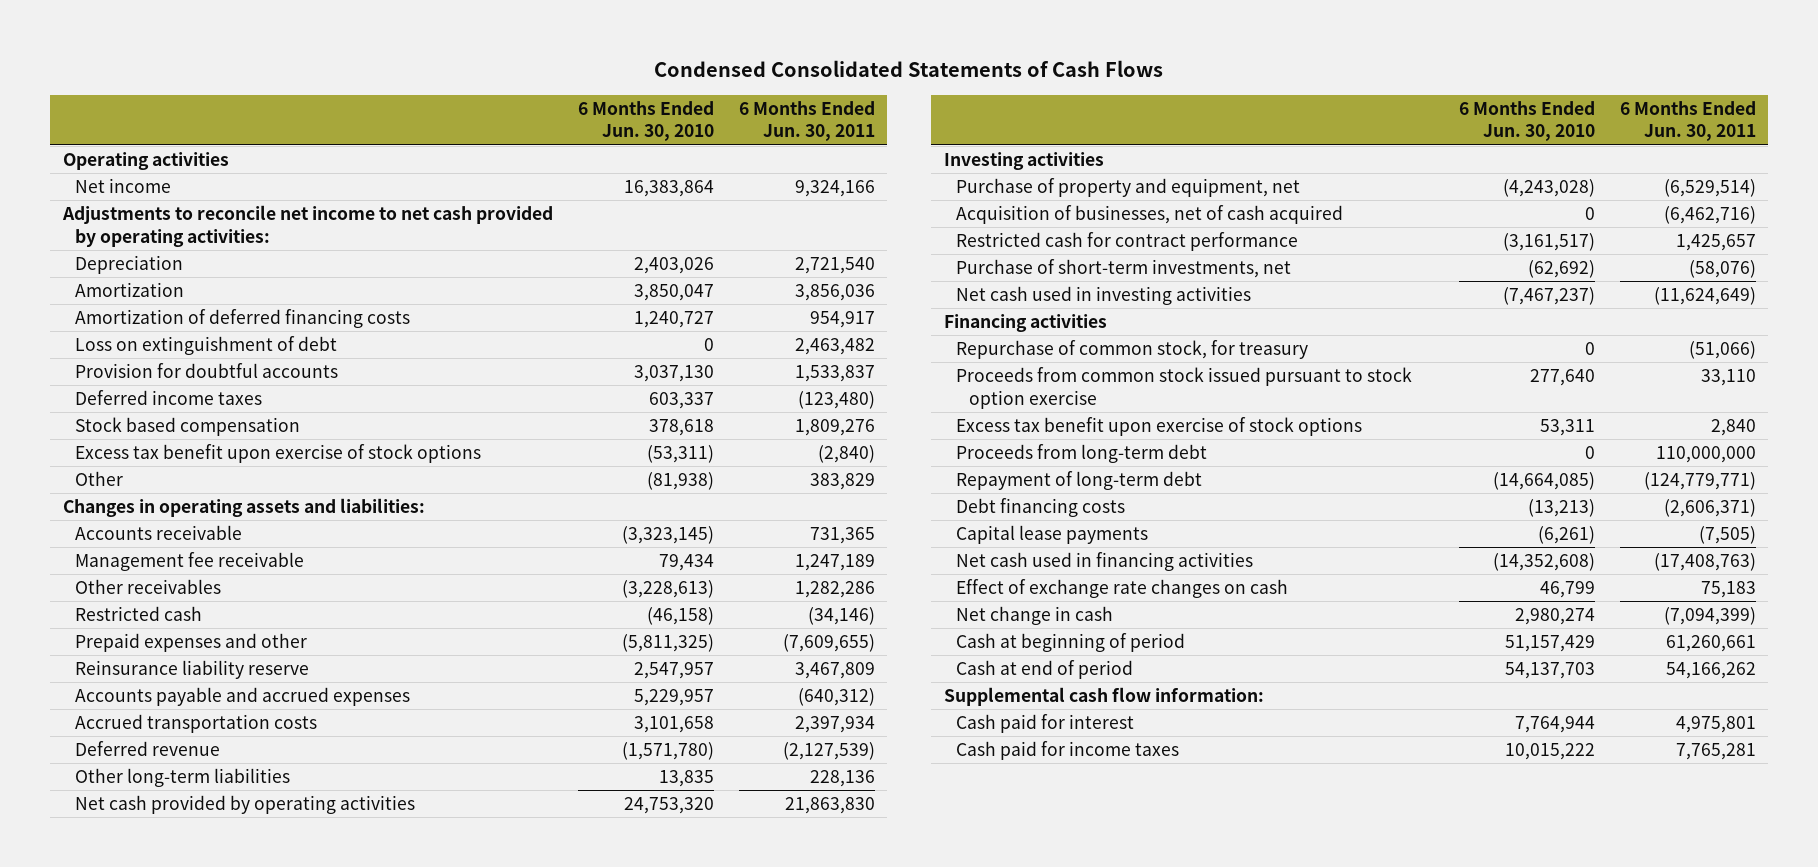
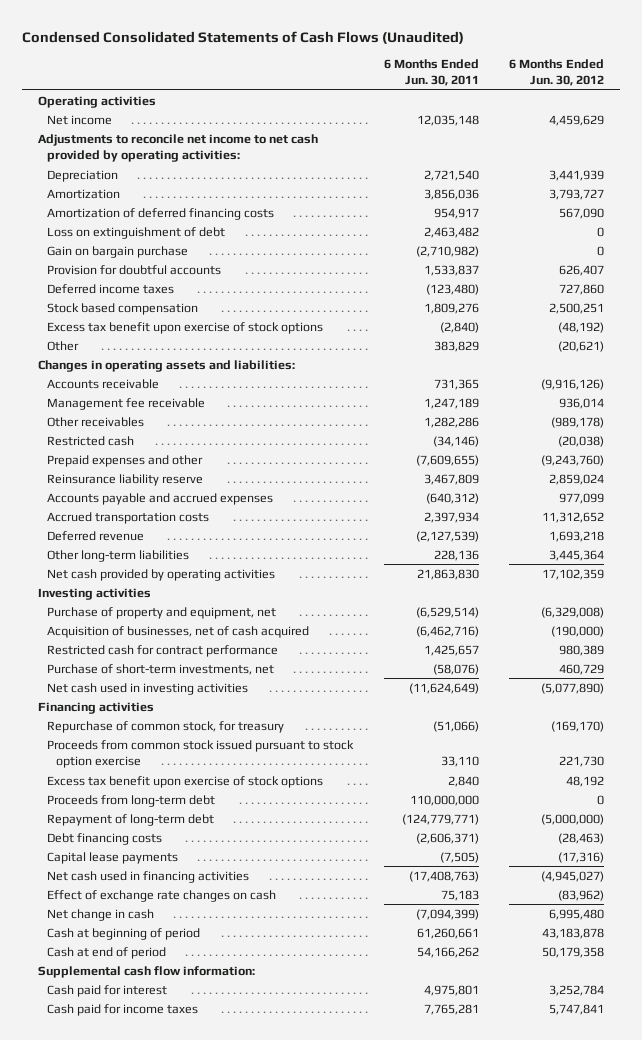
- Condensed Consolidated Statements of Cash Flows
+ Condensed Consolidated Statements of Cash Flows (Unaudited)
- | 6 Months Ended Jun. 30, 2010 | 6 Months Ended Jun. 30, 2011
+ | 6 Months Ended Jun. 30, 2011 | 6 Months Ended Jun. 30, 2012
- Net income | 16,383,864 | 9,324,166
+ Net income | 12,035,148 | 4,459,629
+ Gain on bargain purchase | (2,710,982) | 0

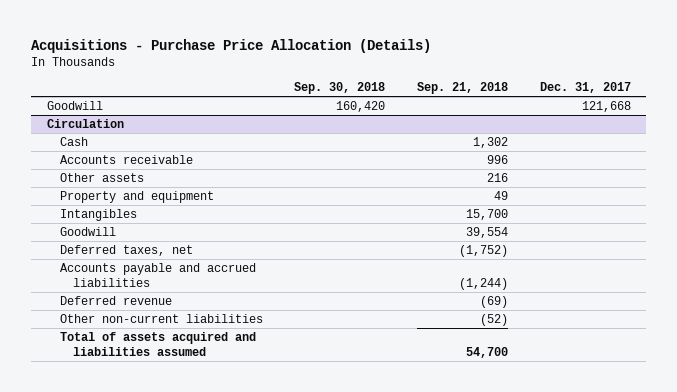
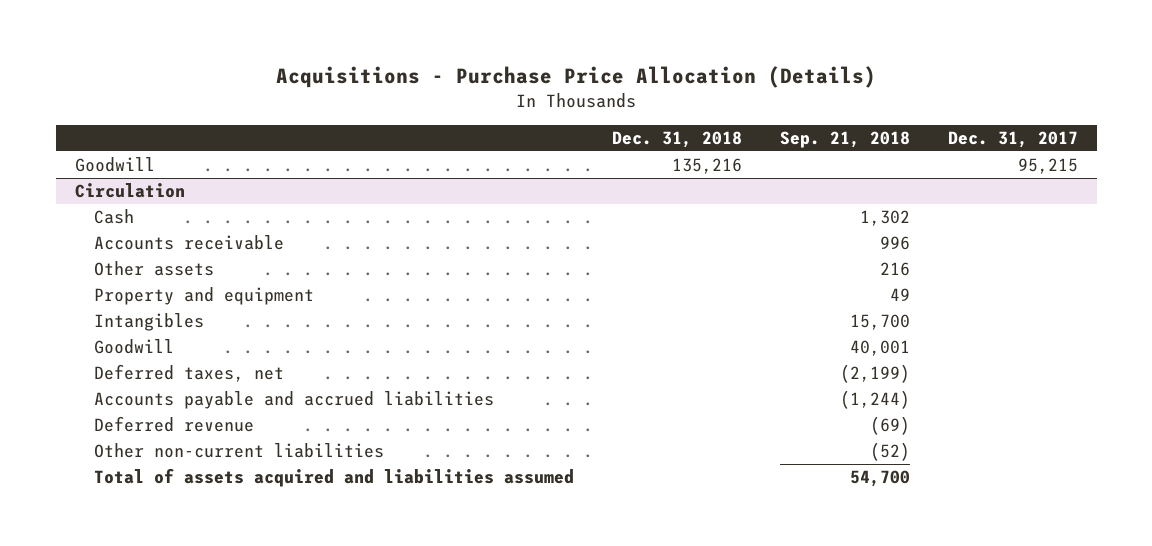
- | Sep. 30, 2018 | Sep. 21, 2018 | Dec. 31, 2017
+ | Dec. 31, 2018 | Sep. 21, 2018 | Dec. 31, 2017
- Goodwill | 160,420 | | 121,668
+ Goodwill | 135,216 | | 95,215
@ Circulation
- Goodwill | | 39,554 |
- Deferred taxes, net | | (1,752) |
+ Goodwill | | 40,001 |
+ Deferred taxes, net | | (2,199) |

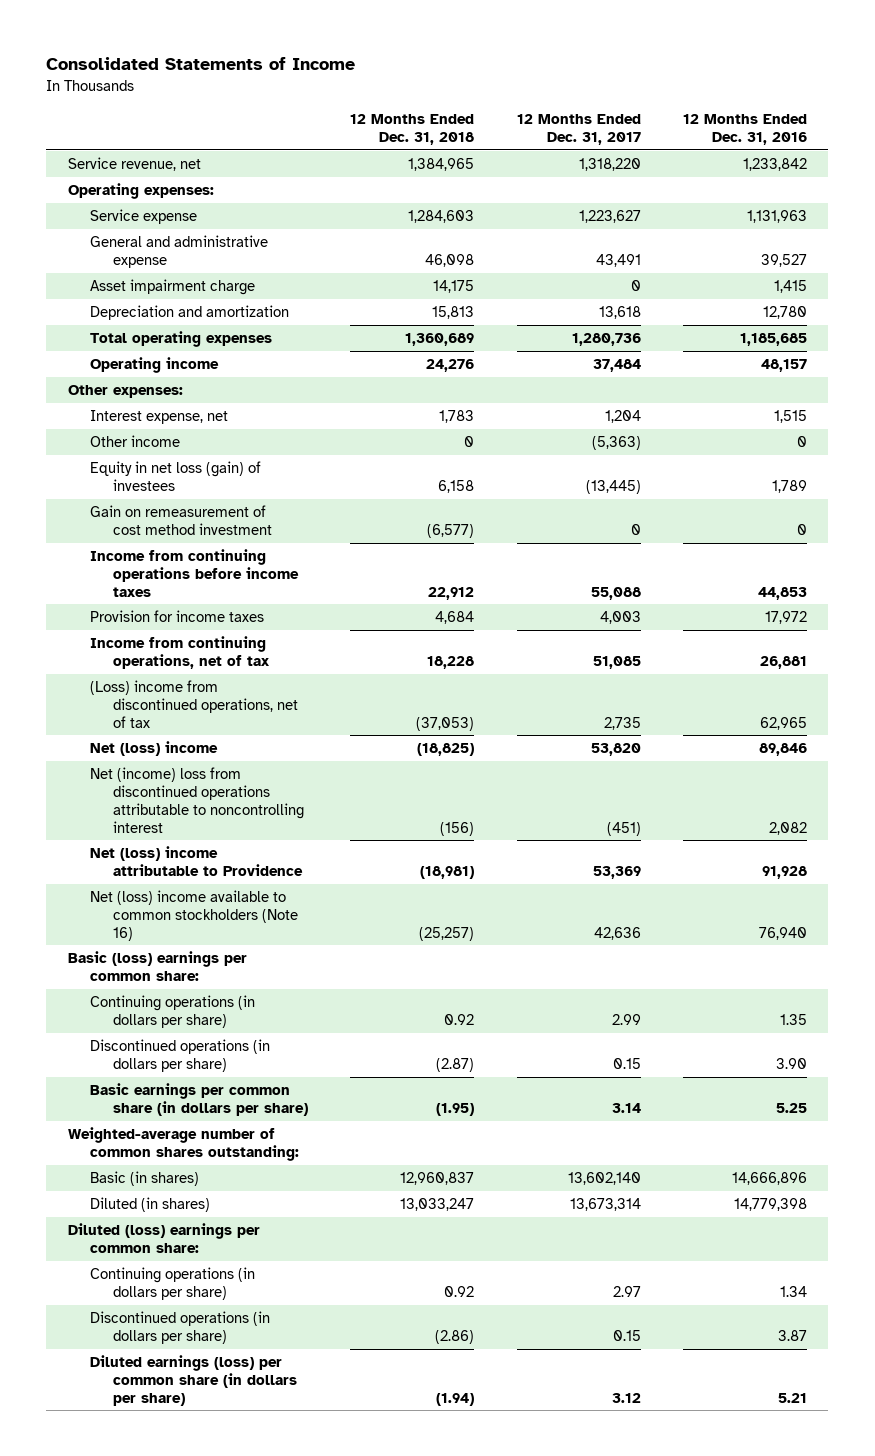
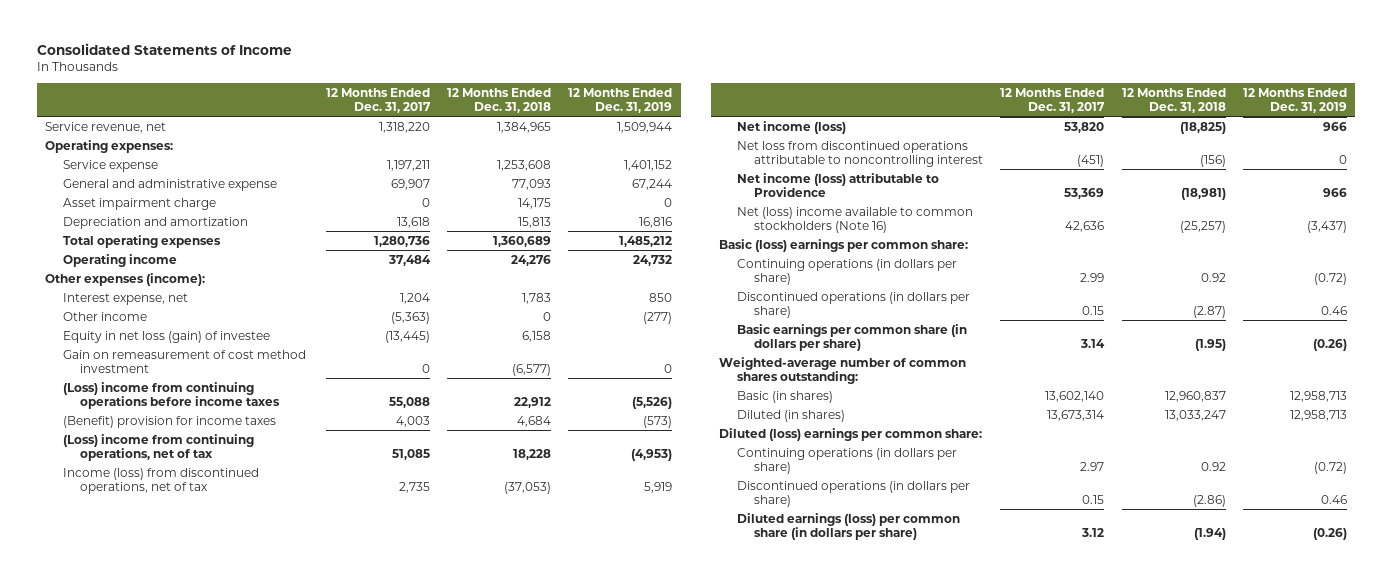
- | 12 Months Ended Dec. 31, 2018 | 12 Months Ended Dec. 31, 2017 | 12 Months Ended Dec. 31, 2016
+ | 12 Months Ended Dec. 31, 2017 | 12 Months Ended Dec. 31, 2018 | 12 Months Ended Dec. 31, 2019
- Service expense | 1,284,603 | 1,223,627 | 1,131,963
- General and administrative expense | 46,098 | 43,491 | 39,527
+ Service expense | 1,197,211 | 1,253,608 | 1,401,152
+ General and administrative expense | 69,907 | 77,093 | 67,244
- Other expenses:
+ Other expenses (income):
- Equity in net loss (gain) of investees | 6,158 | (13,445) | 1,789
+ Equity in net loss (gain) of investee | (13,445) | 6,158 |
- Income from continuing operations before income taxes | 22,912 | 55,088 | 44,853
- Provision for income taxes | 4,684 | 4,003 | 17,972
- Income from continuing operations, net of tax | 18,228 | 51,085 | 26,881
- (Loss) income from discontinued operations, net of tax | (37,053) | 2,735 | 62,965
- Net (loss) income | (18,825) | 53,820 | 89,846
- Net (income) loss from discontinued operations attributable to noncontrolling interest | (156) | (451) | 2,082
- Net (loss) income attributable to Providence | (18,981) | 53,369 | 91,928
+ (Loss) income from continuing operations before income taxes | 55,088 | 22,912 | (5,526)
+ (Benefit) provision for income taxes | 4,003 | 4,684 | (573)
+ (Loss) income from continuing operations, net of tax | 51,085 | 18,228 | (4,953)
+ Income (loss) from discontinued operations, net of tax | 2,735 | (37,053) | 5,919
+ Net income (loss) | 53,820 | (18,825) | 966
+ Net loss from discontinued operations attributable to noncontrolling interest | (451) | (156) | 0
+ Net income (loss) attributable to Providence | 53,369 | (18,981) | 966

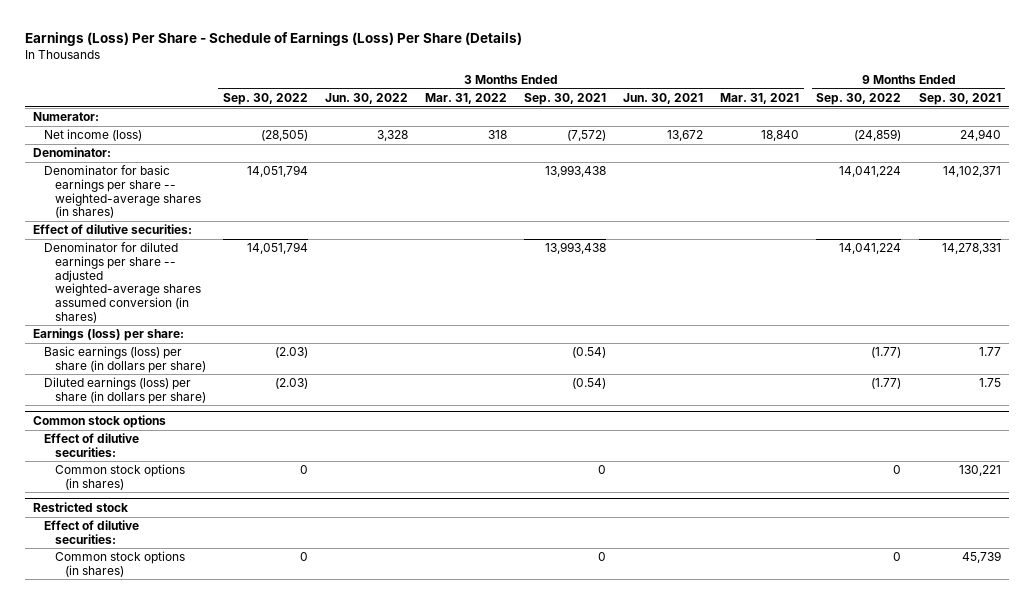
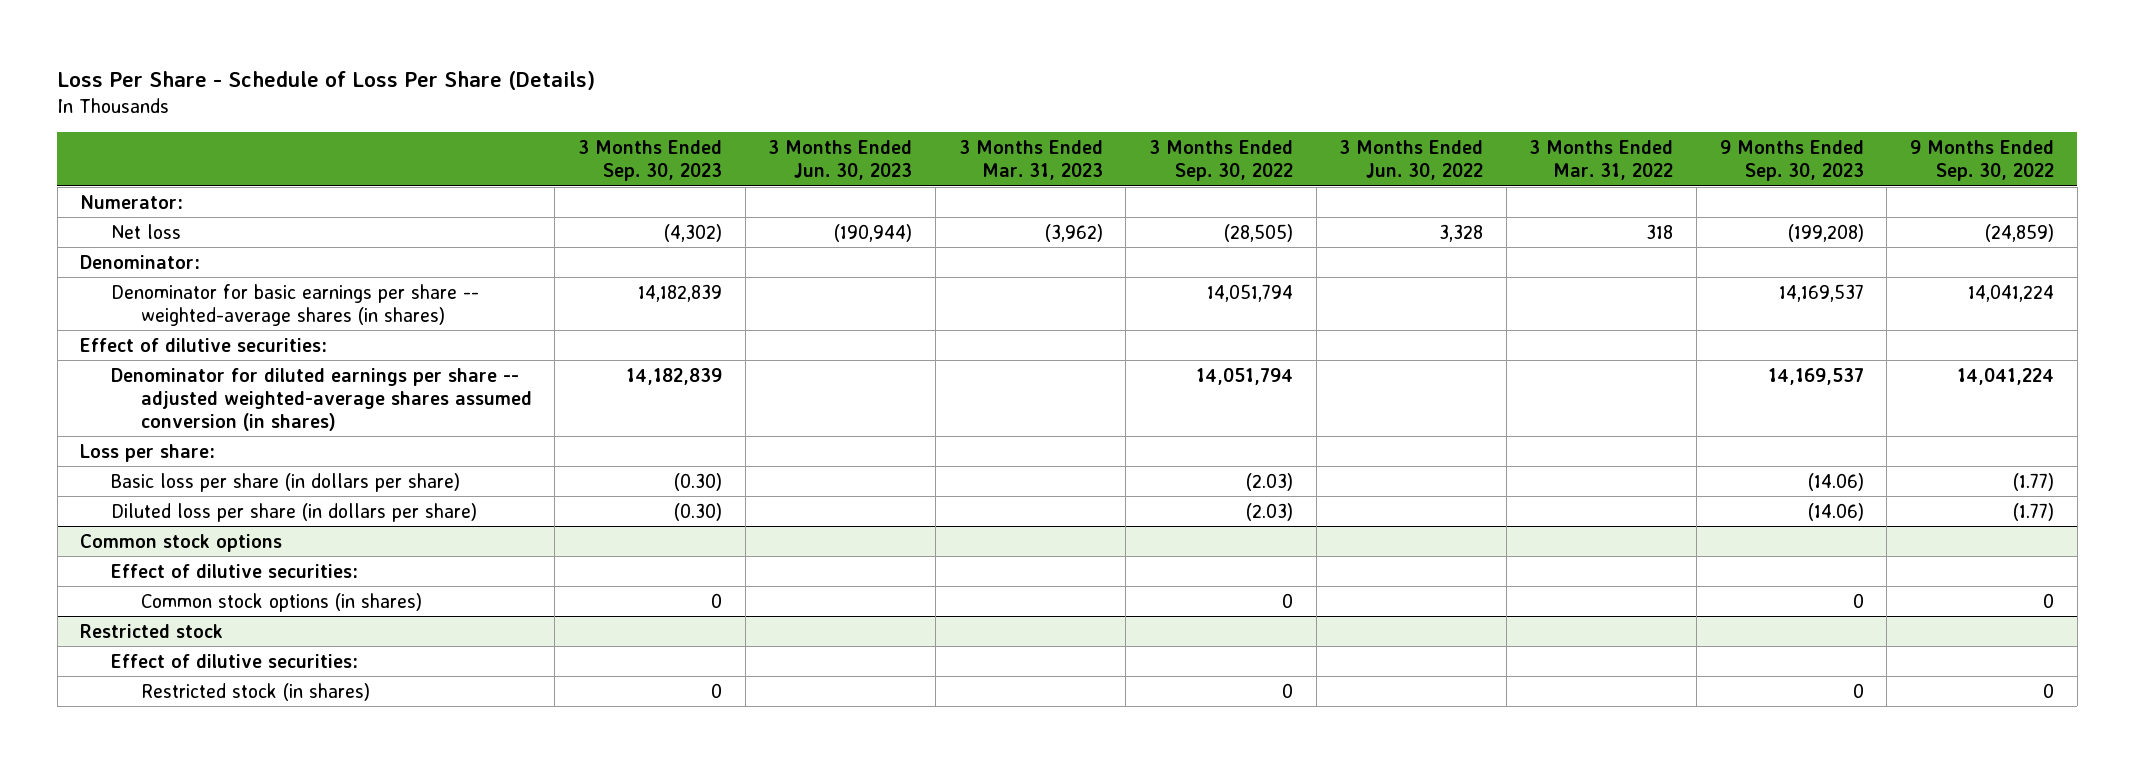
- Earnings (Loss) Per Share - Schedule of Earnings (Loss) Per Share (Details)
+ Loss Per Share - Schedule of Loss Per Share (Details)
- | 3 Months Ended Sep. 30, 2022 | 3 Months Ended Jun. 30, 2022 | 3 Months Ended Mar. 31, 2022 | 3 Months Ended Sep. 30, 2021 | 3 Months Ended Jun. 30, 2021 | 3 Months Ended Mar. 31, 2021 | 9 Months Ended Sep. 30, 2022 | 9 Months Ended Sep. 30, 2021
+ | 3 Months Ended Sep. 30, 2023 | 3 Months Ended Jun. 30, 2023 | 3 Months Ended Mar. 31, 2023 | 3 Months Ended Sep. 30, 2022 | 3 Months Ended Jun. 30, 2022 | 3 Months Ended Mar. 31, 2022 | 9 Months Ended Sep. 30, 2023 | 9 Months Ended Sep. 30, 2022
- Net income (loss) | (28,505) | 3,328 | 318 | (7,572) | 13,672 | 18,840 | (24,859) | 24,940
+ Net loss | (4,302) | (190,944) | (3,962) | (28,505) | 3,328 | 318 | (199,208) | (24,859)
- Earnings (loss) per share:
- Basic earnings (loss) per share (in dollars per share) | (2.03) | | | (0.54) | | | (1.77) | 1.77
- Diluted earnings (loss) per share (in dollars per share) | (2.03) | | | (0.54) | | | (1.77) | 1.75
+ Loss per share:
+ Basic loss per share (in dollars per share) | (0.30) | | | (2.03) | | | (14.06) | (1.77)
+ Diluted loss per share (in dollars per share) | (0.30) | | | (2.03) | | | (14.06) | (1.77)
@ Restricted stock
- Common stock options (in shares) | 0 | | | 0 | | | 0 | 45,739
+ Restricted stock (in shares) | 0 | | | 0 | | | 0 | 0

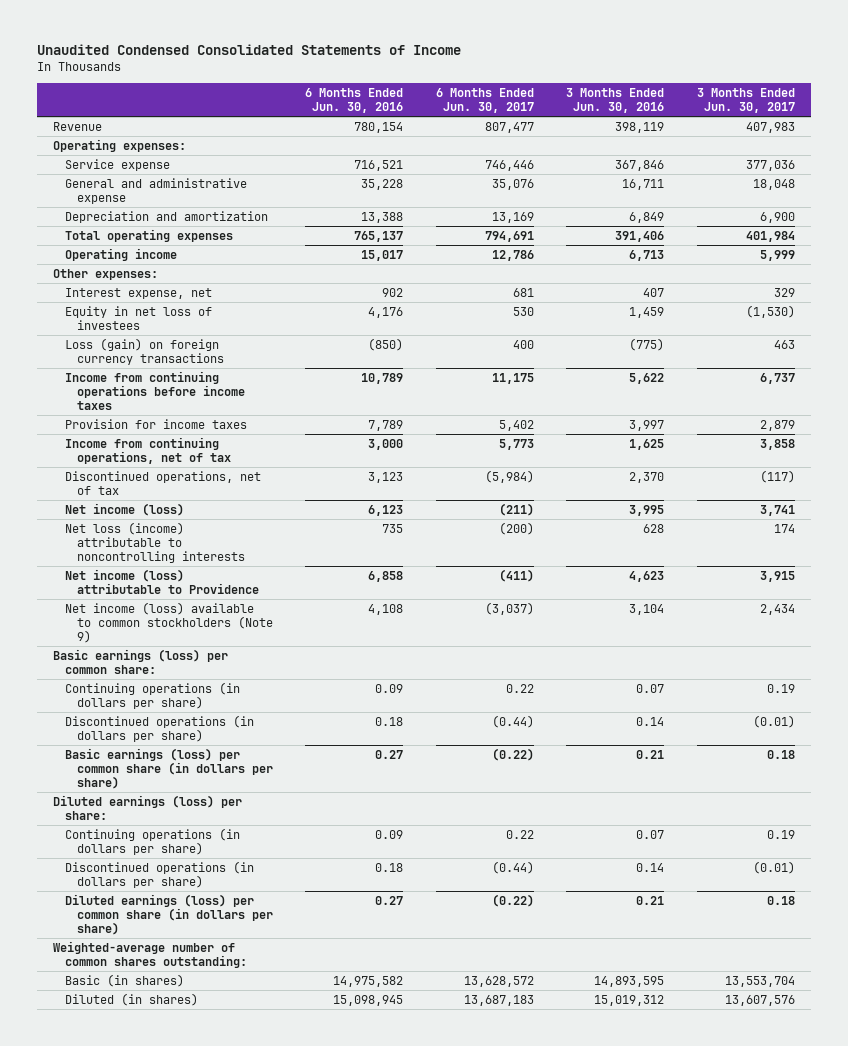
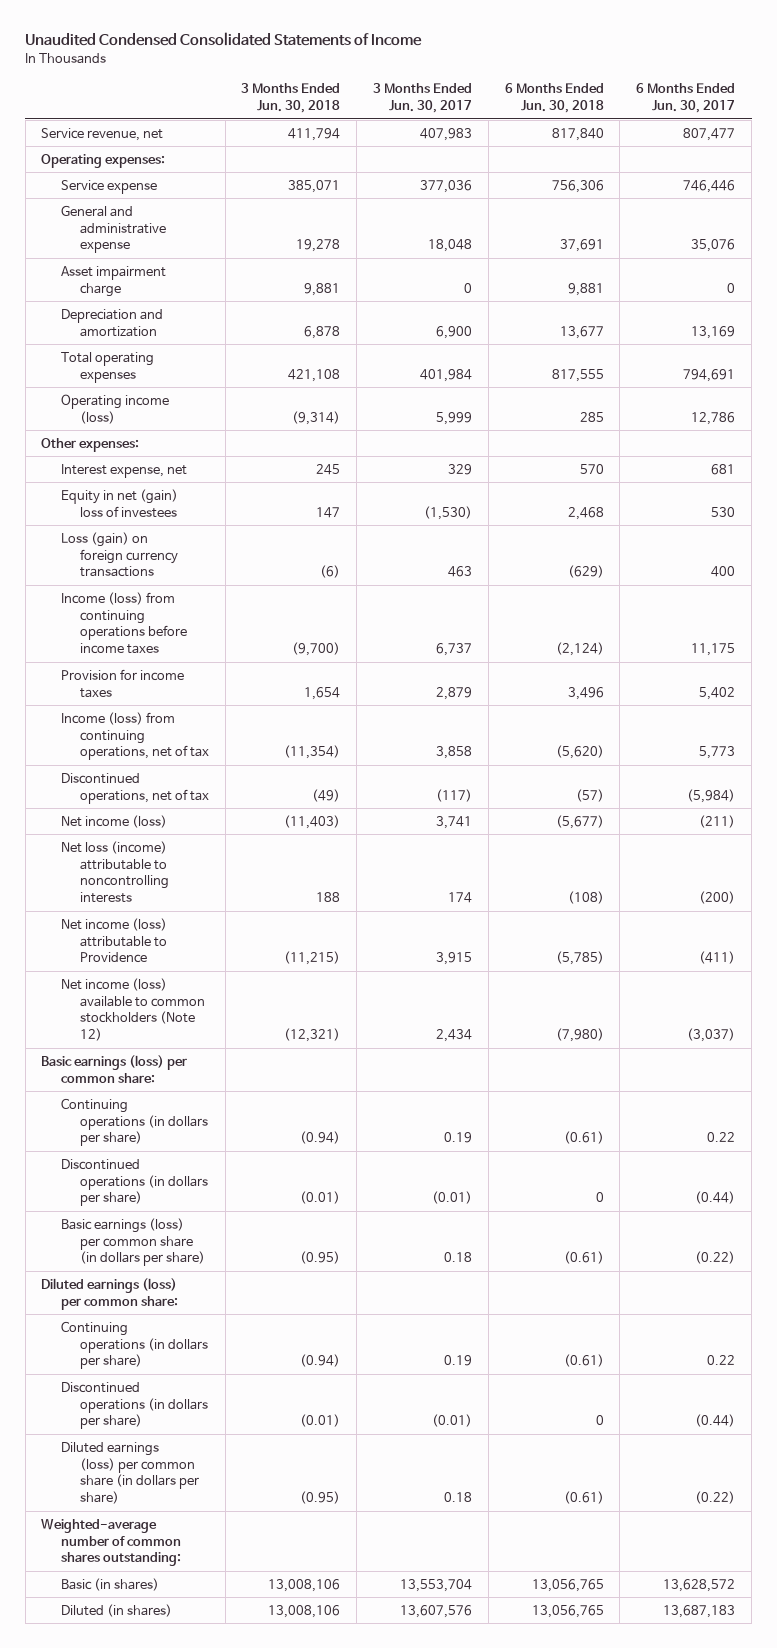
- | 6 Months Ended Jun. 30, 2016 | 6 Months Ended Jun. 30, 2017 | 3 Months Ended Jun. 30, 2016 | 3 Months Ended Jun. 30, 2017
+ | 3 Months Ended Jun. 30, 2018 | 3 Months Ended Jun. 30, 2017 | 6 Months Ended Jun. 30, 2018 | 6 Months Ended Jun. 30, 2017
- Revenue | 780,154 | 807,477 | 398,119 | 407,983
+ Service revenue, net | 411,794 | 407,983 | 817,840 | 807,477
+ Asset impairment charge | 9,881 | 0 | 9,881 | 0
- Operating income | 15,017 | 12,786 | 6,713 | 5,999
+ Operating income (loss) | (9,314) | 5,999 | 285 | 12,786
- Equity in net loss of investees | 4,176 | 530 | 1,459 | (1,530)
+ Equity in net (gain) loss of investees | 147 | (1,530) | 2,468 | 530
- Income from continuing operations before income taxes | 10,789 | 11,175 | 5,622 | 6,737
+ Income (loss) from continuing operations before income taxes | (9,700) | 6,737 | (2,124) | 11,175
- Income from continuing operations, net of tax | 3,000 | 5,773 | 1,625 | 3,858
+ Income (loss) from continuing operations, net of tax | (11,354) | 3,858 | (5,620) | 5,773
- Net income (loss) available to common stockholders (Note 9) | 4,108 | (3,037) | 3,104 | 2,434
+ Net income (loss) available to common stockholders (Note 12) | (12,321) | 2,434 | (7,980) | (3,037)
- Diluted earnings (loss) per share:
+ Diluted earnings (loss) per common share:

